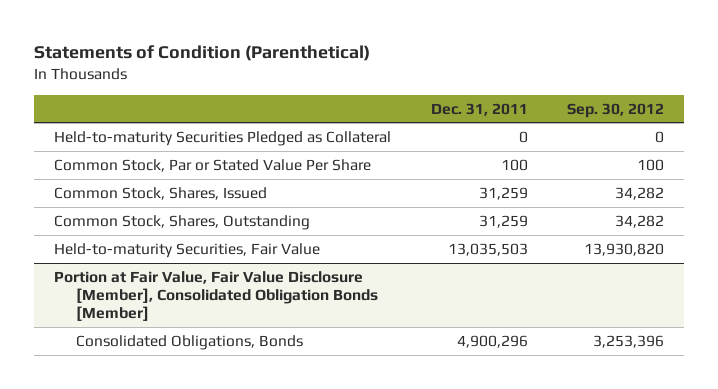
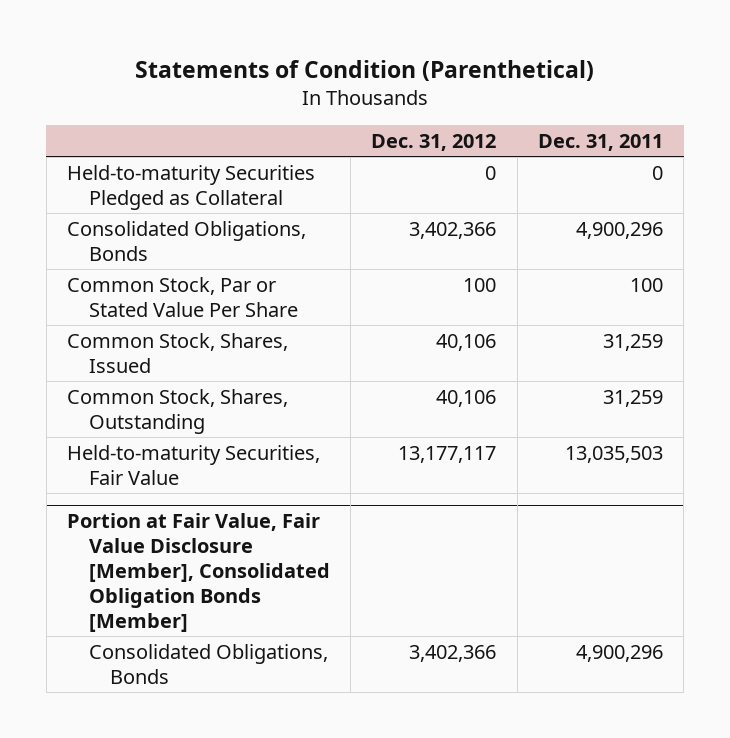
- | Dec. 31, 2011 | Sep. 30, 2012
+ | Dec. 31, 2012 | Dec. 31, 2011
+ Consolidated Obligations, Bonds | 3,402,366 | 4,900,296

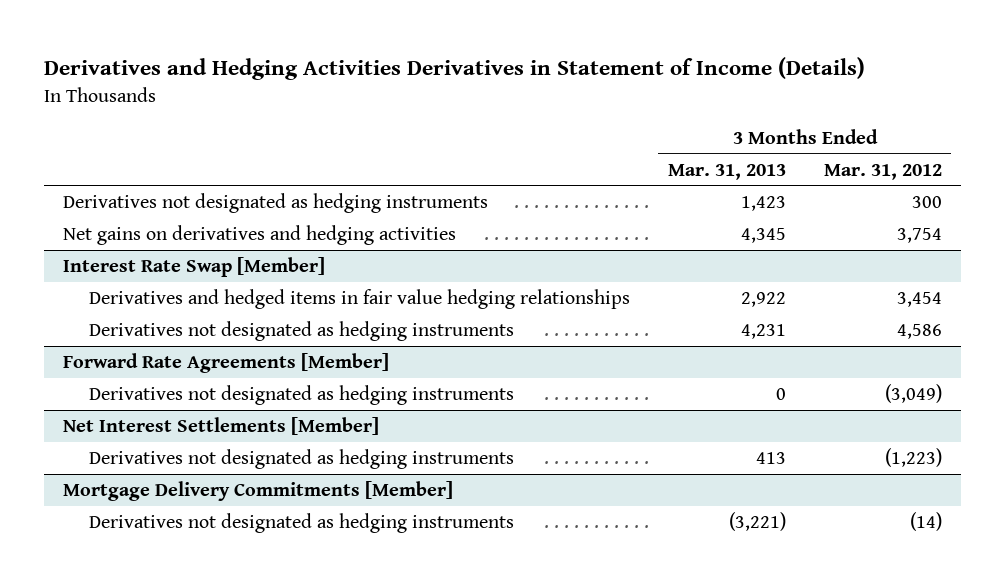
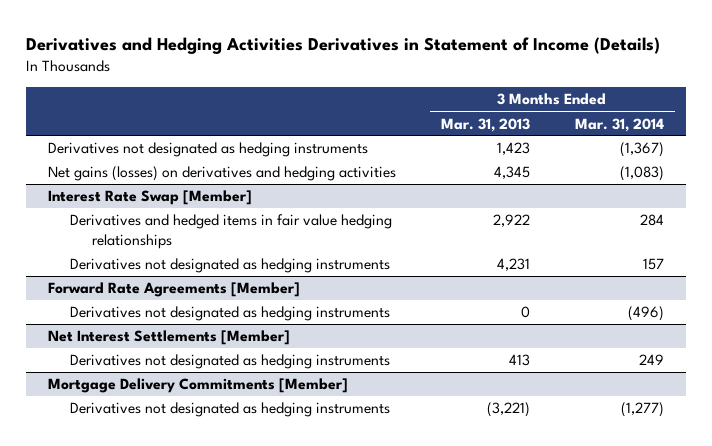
- | 3 Months Ended Mar. 31, 2013 | 3 Months Ended Mar. 31, 2012
+ | 3 Months Ended Mar. 31, 2013 | 3 Months Ended Mar. 31, 2014
- Net gains on derivatives and hedging activities | 4,345 | 3,754
+ Net gains (losses) on derivatives and hedging activities | 4,345 | (1,083)

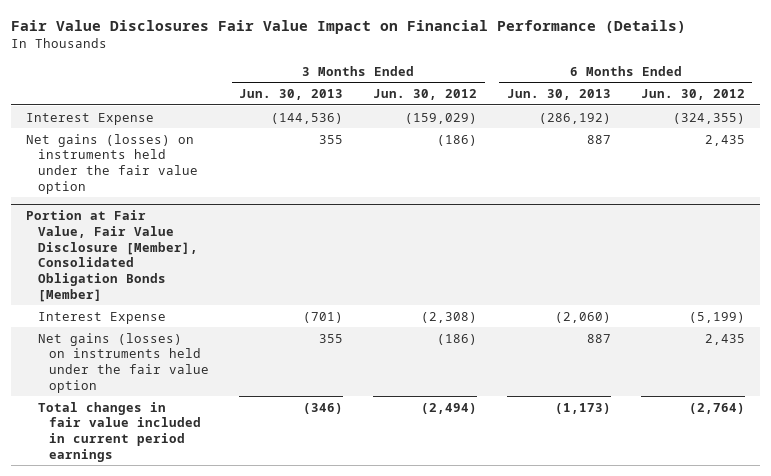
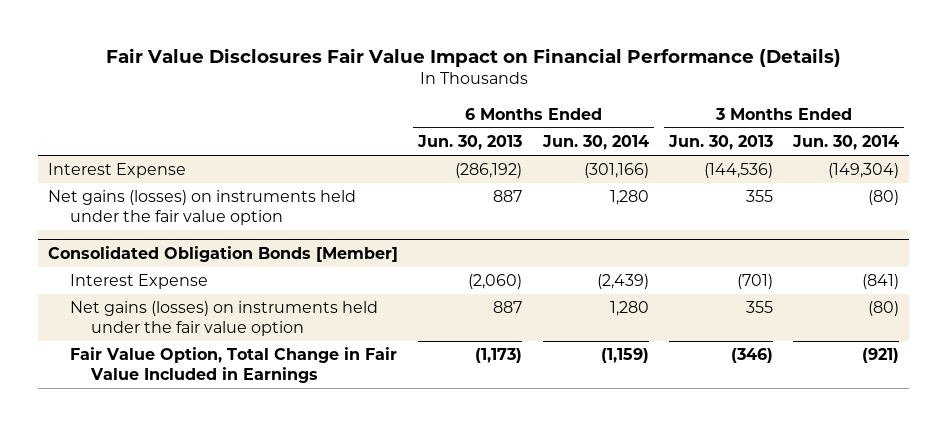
- | 3 Months Ended Jun. 30, 2013 | 3 Months Ended Jun. 30, 2012 | 6 Months Ended Jun. 30, 2013 | 6 Months Ended Jun. 30, 2012
+ | 6 Months Ended Jun. 30, 2013 | 6 Months Ended Jun. 30, 2014 | 3 Months Ended Jun. 30, 2013 | 3 Months Ended Jun. 30, 2014
- Portion at Fair Value, Fair Value Disclosure [Member], Consolidated Obligation Bonds [Member]
+ Consolidated Obligation Bonds [Member]
- Total changes in fair value included in current period earnings | (346) | (2,494) | (1,173) | (2,764)
+ Fair Value Option, Total Change in Fair Value Included in Earnings | (1,173) | (1,159) | (346) | (921)

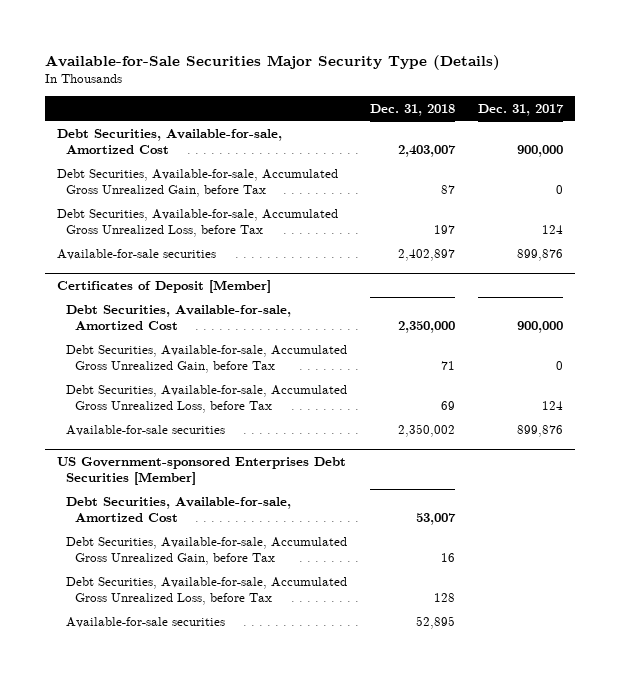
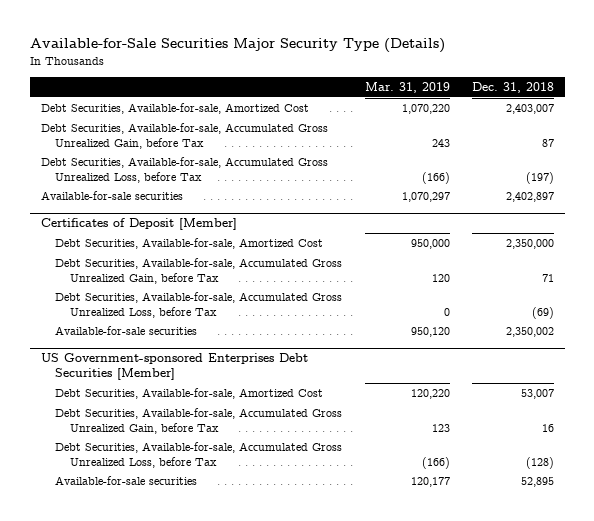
- | Dec. 31, 2018 | Dec. 31, 2017
+ | Mar. 31, 2019 | Dec. 31, 2018
- Debt Securities, Available-for-sale, Accumulated Gross Unrealized Loss, before Tax | 197 | 124
+ Debt Securities, Available-for-sale, Accumulated Gross Unrealized Loss, before Tax | (166) | (197)
@ Certificates of Deposit [Member]
- Debt Securities, Available-for-sale, Accumulated Gross Unrealized Loss, before Tax | 69 | 124
+ Debt Securities, Available-for-sale, Accumulated Gross Unrealized Loss, before Tax | 0 | (69)
@ US Government-sponsored Enterprises Debt Securities [Member]
- Debt Securities, Available-for-sale, Accumulated Gross Unrealized Loss, before Tax | 128 |
+ Debt Securities, Available-for-sale, Accumulated Gross Unrealized Loss, before Tax | (166) | (128)

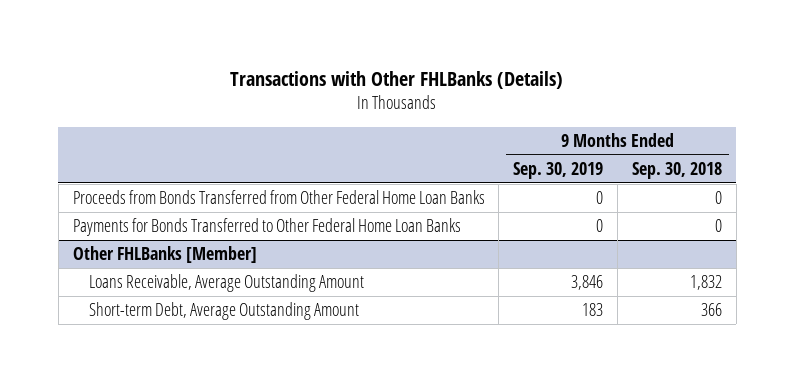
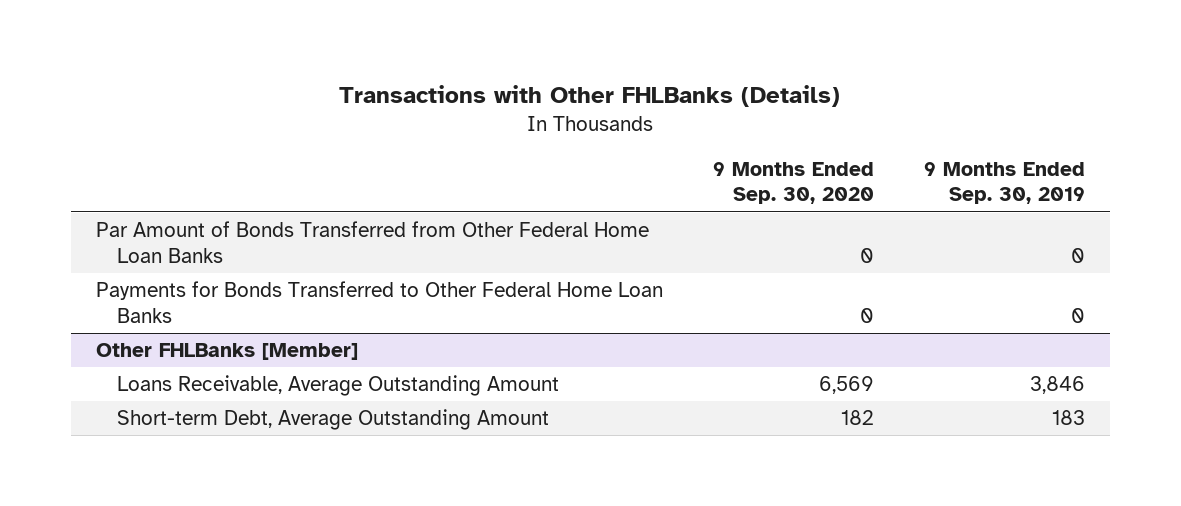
- | 9 Months Ended Sep. 30, 2019 | 9 Months Ended Sep. 30, 2018
+ | 9 Months Ended Sep. 30, 2020 | 9 Months Ended Sep. 30, 2019
- Proceeds from Bonds Transferred from Other Federal Home Loan Banks | 0 | 0
+ Par Amount of Bonds Transferred from Other Federal Home Loan Banks | 0 | 0

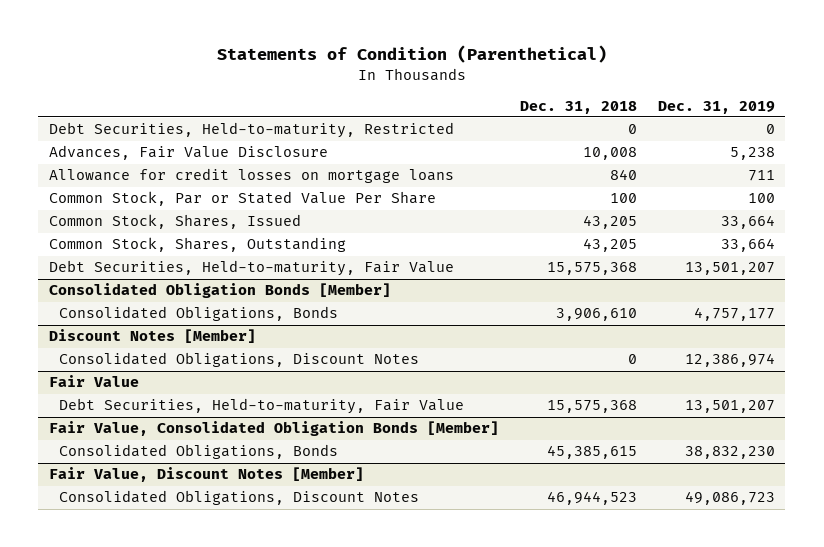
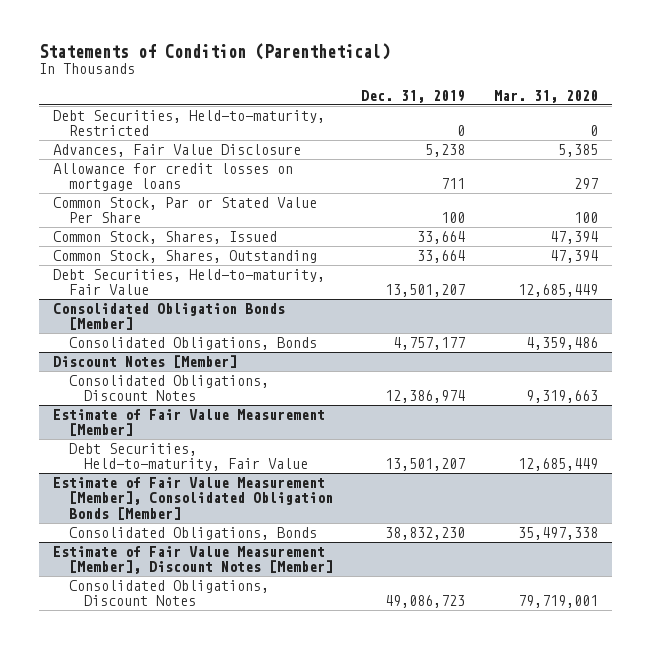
- | Dec. 31, 2018 | Dec. 31, 2019
+ | Dec. 31, 2019 | Mar. 31, 2020
- Fair Value
+ Estimate of Fair Value Measurement [Member]
- Fair Value, Consolidated Obligation Bonds [Member]
+ Estimate of Fair Value Measurement [Member], Consolidated Obligation Bonds [Member]
- Fair Value, Discount Notes [Member]
+ Estimate of Fair Value Measurement [Member], Discount Notes [Member]

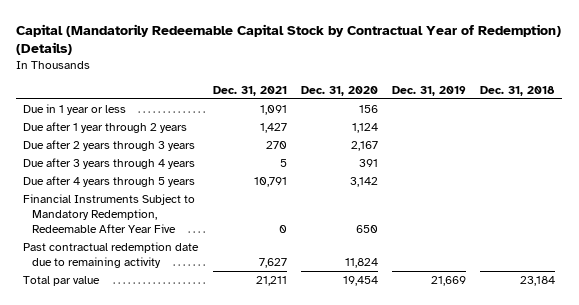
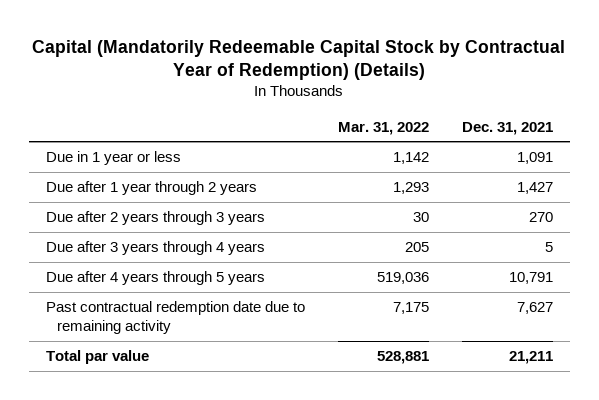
- | Dec. 31, 2021 | Dec. 31, 2020 | Dec. 31, 2019 | Dec. 31, 2018
+ | Mar. 31, 2022 | Dec. 31, 2021
- Financial Instruments Subject to Mandatory Redemption, Redeemable After Year Five | 0 | 650 | |

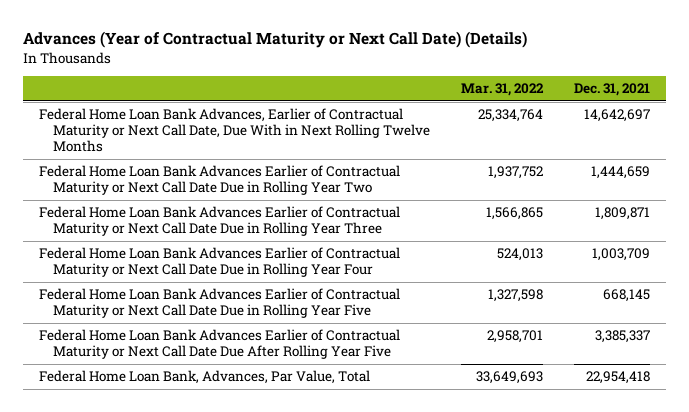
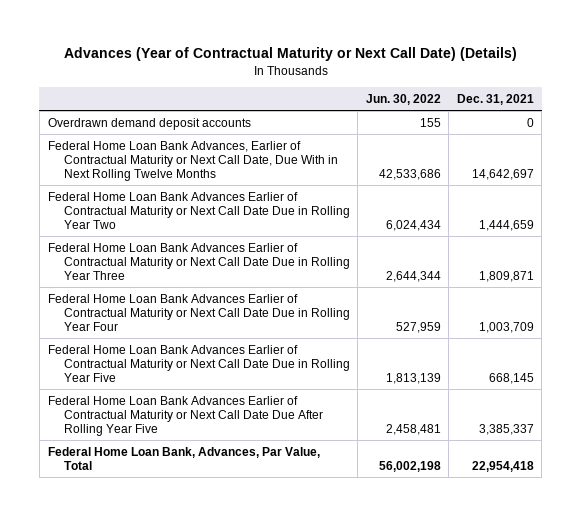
- | Mar. 31, 2022 | Dec. 31, 2021
+ | Jun. 30, 2022 | Dec. 31, 2021
+ Overdrawn demand deposit accounts | 155 | 0

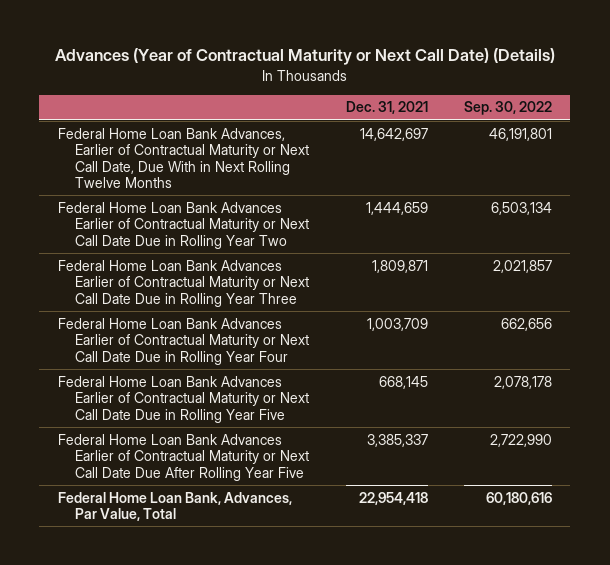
- | Jun. 30, 2022 | Dec. 31, 2021
+ | Dec. 31, 2021 | Sep. 30, 2022
- Overdrawn demand deposit accounts | 155 | 0

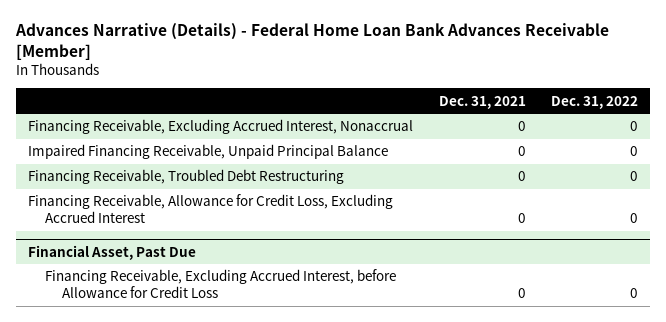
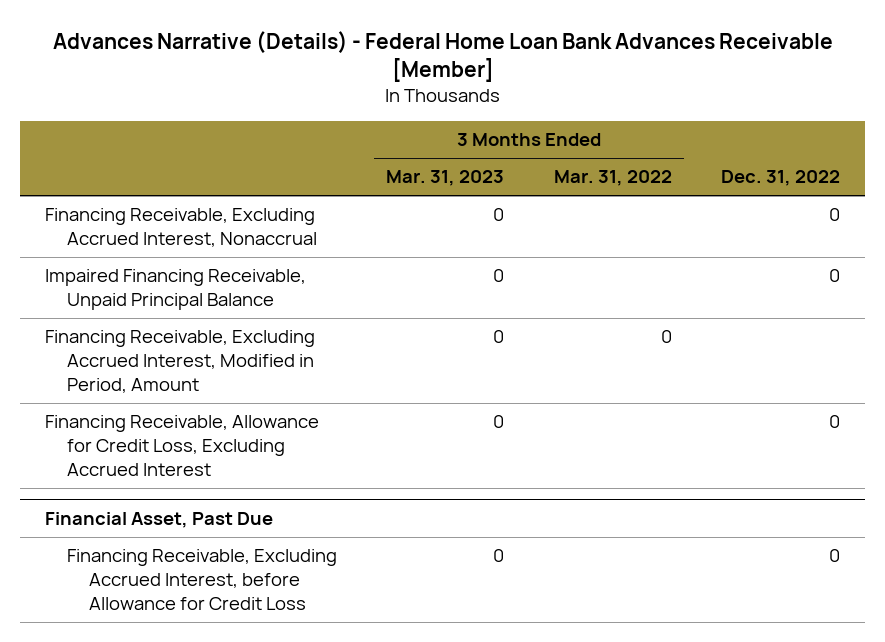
- | Dec. 31, 2021 | Dec. 31, 2022
+ | 3 Months Ended Mar. 31, 2023 | 3 Months Ended Mar. 31, 2022 | Dec. 31, 2022
- Financing Receivable, Troubled Debt Restructuring | 0 | 0
+ Financing Receivable, Excluding Accrued Interest, Modified in Period, Amount | 0 | 0 |

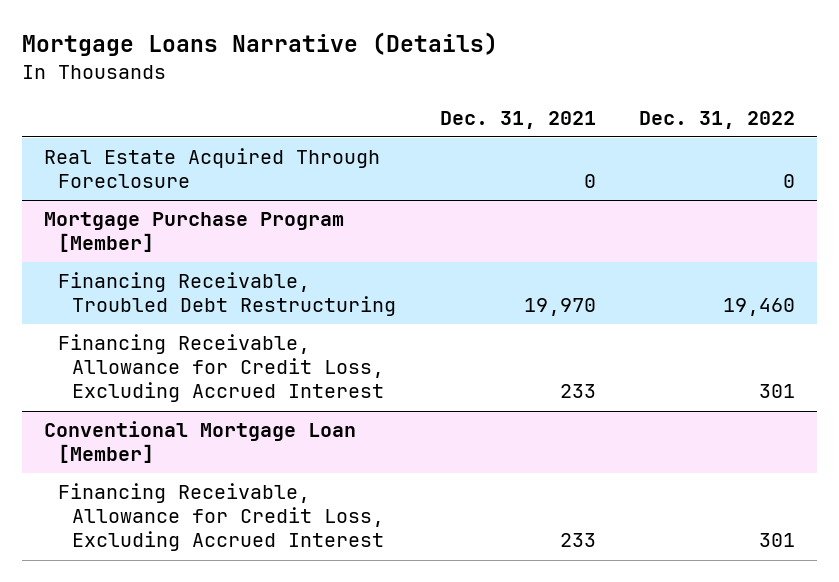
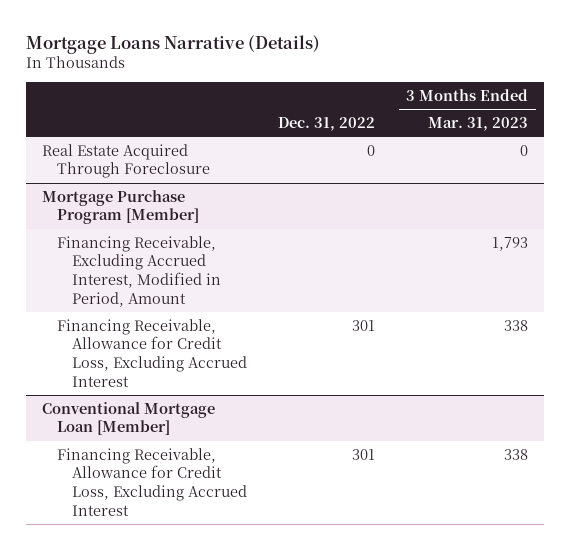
- | Dec. 31, 2021 | Dec. 31, 2022
+ | Dec. 31, 2022 | 3 Months Ended Mar. 31, 2023
@ Mortgage Purchase Program [Member]
- Financing Receivable, Troubled Debt Restructuring | 19,970 | 19,460
+ Financing Receivable, Excluding Accrued Interest, Modified in Period, Amount | | 1,793

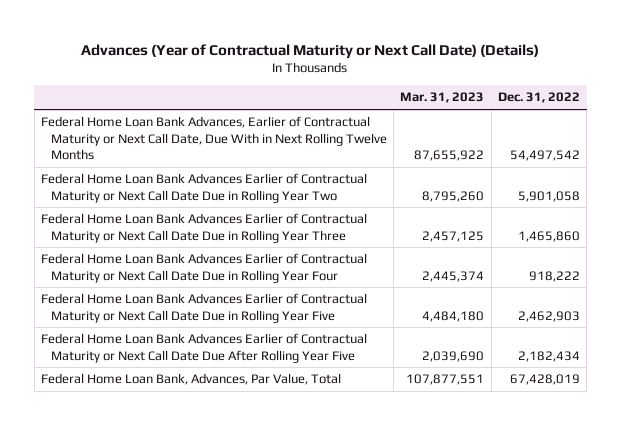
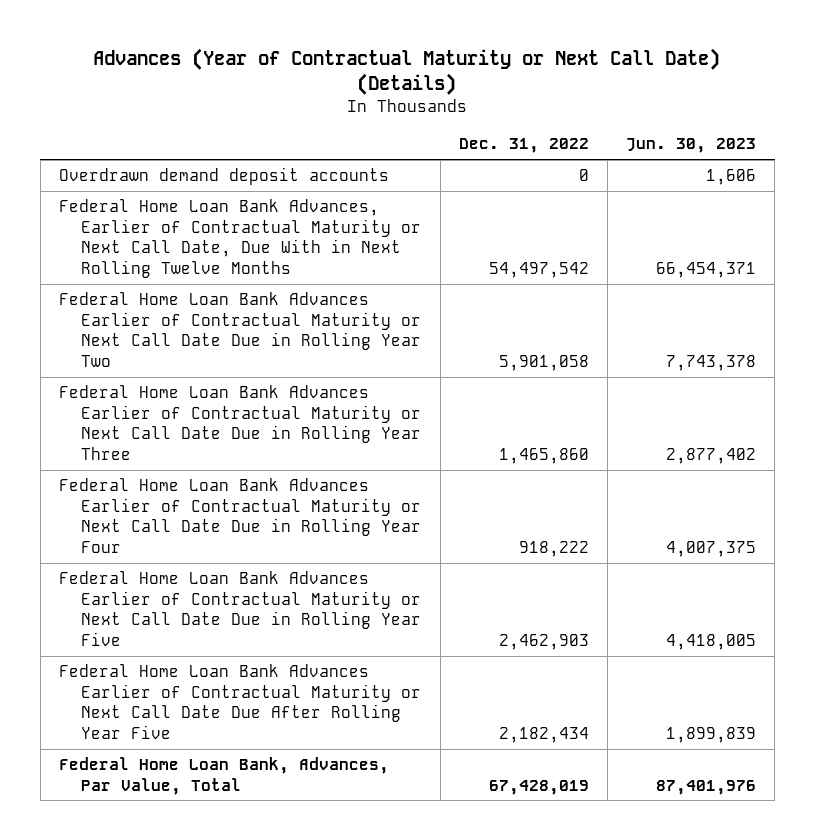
- | Mar. 31, 2023 | Dec. 31, 2022
+ | Dec. 31, 2022 | Jun. 30, 2023
+ Overdrawn demand deposit accounts | 0 | 1,606

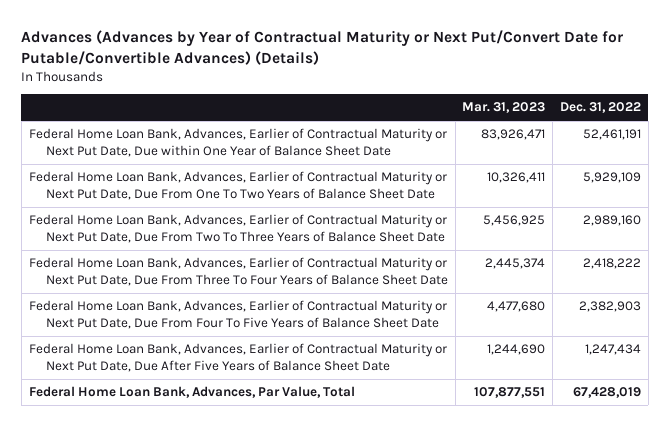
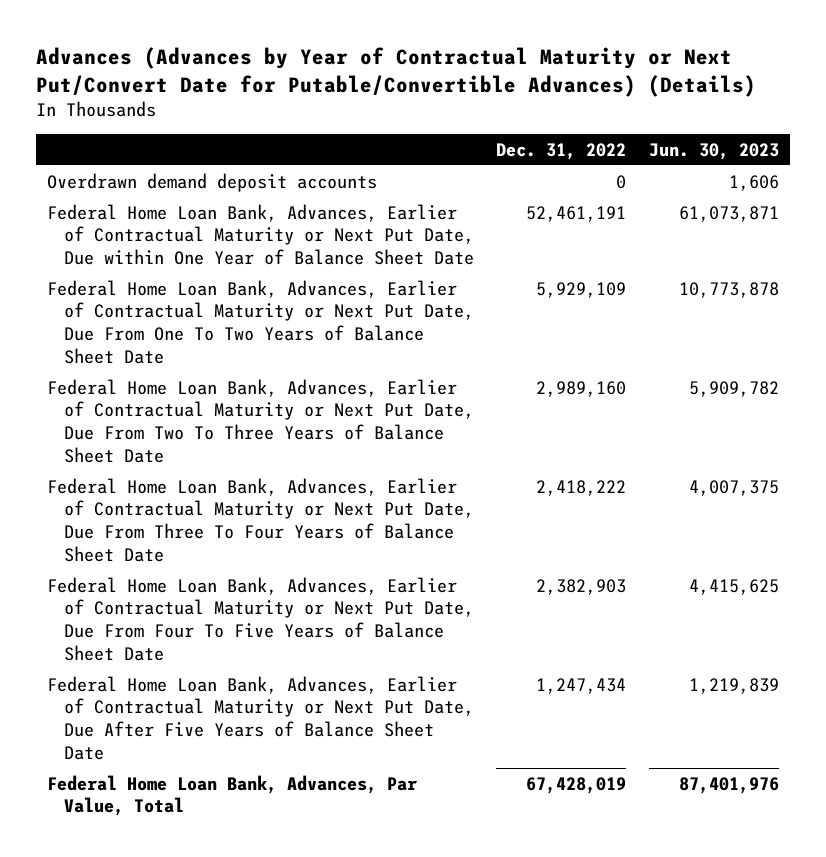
- | Mar. 31, 2023 | Dec. 31, 2022
+ | Dec. 31, 2022 | Jun. 30, 2023
+ Overdrawn demand deposit accounts | 0 | 1,606

